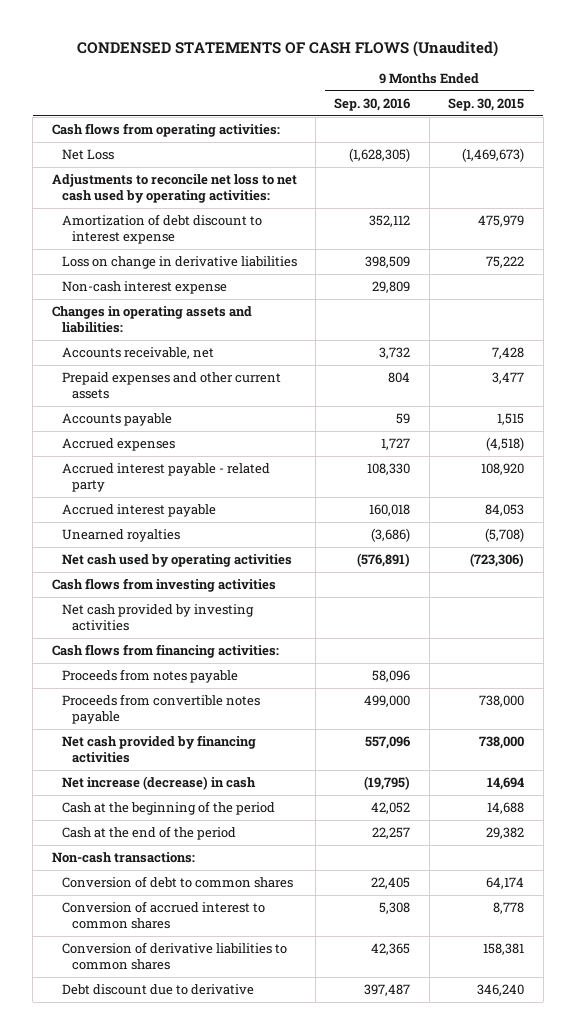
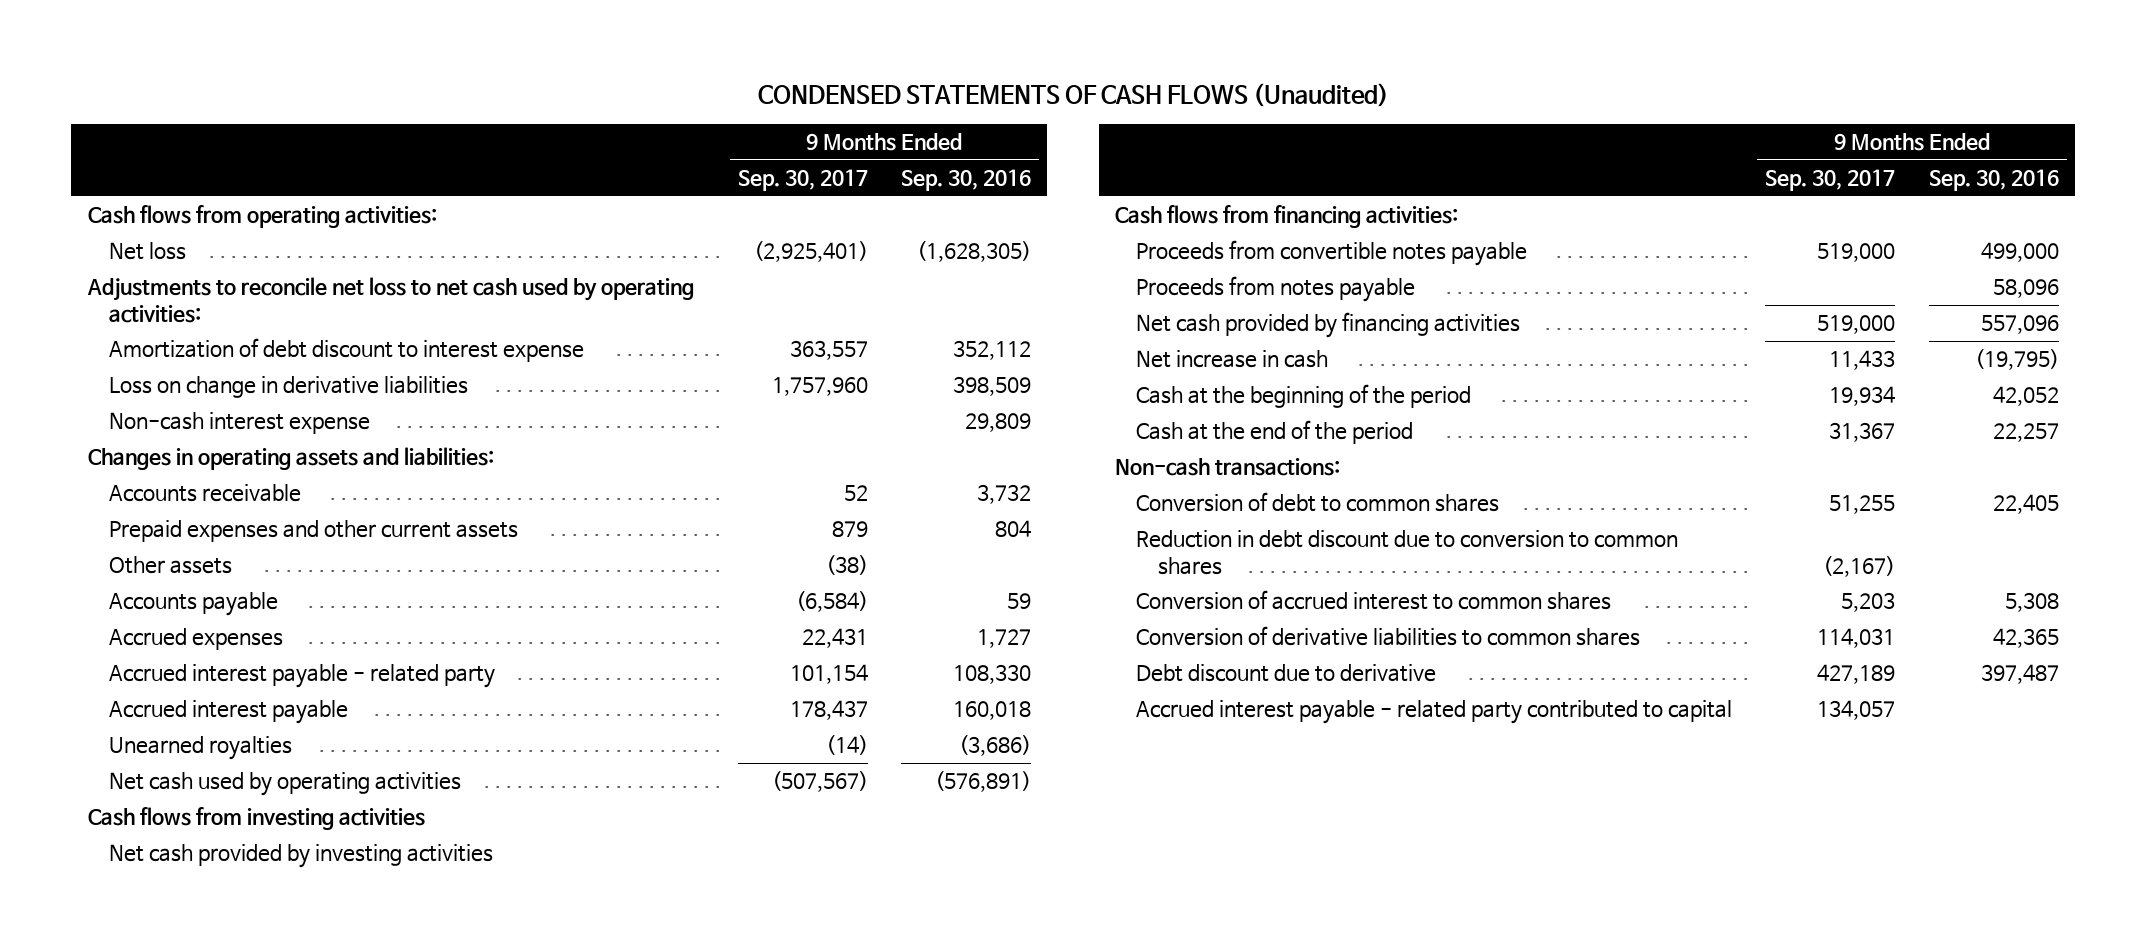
- | 9 Months Ended Sep. 30, 2016 | 9 Months Ended Sep. 30, 2015
+ | 9 Months Ended Sep. 30, 2017 | 9 Months Ended Sep. 30, 2016
- Net Loss | (1,628,305) | (1,469,673)
+ Net loss | (2,925,401) | (1,628,305)
- Accounts receivable, net | 3,732 | 7,428
+ Accounts receivable | 52 | 3,732
+ Other assets | (38) |
moved down: Proceeds from notes payable | | 58,096
- Net increase (decrease) in cash | (19,795) | 14,694
+ Net increase in cash | 11,433 | (19,795)
+ Reduction in debt discount due to conversion to common shares | (2,167) |
+ Accrued interest payable - related party contributed to capital | 134,057 |

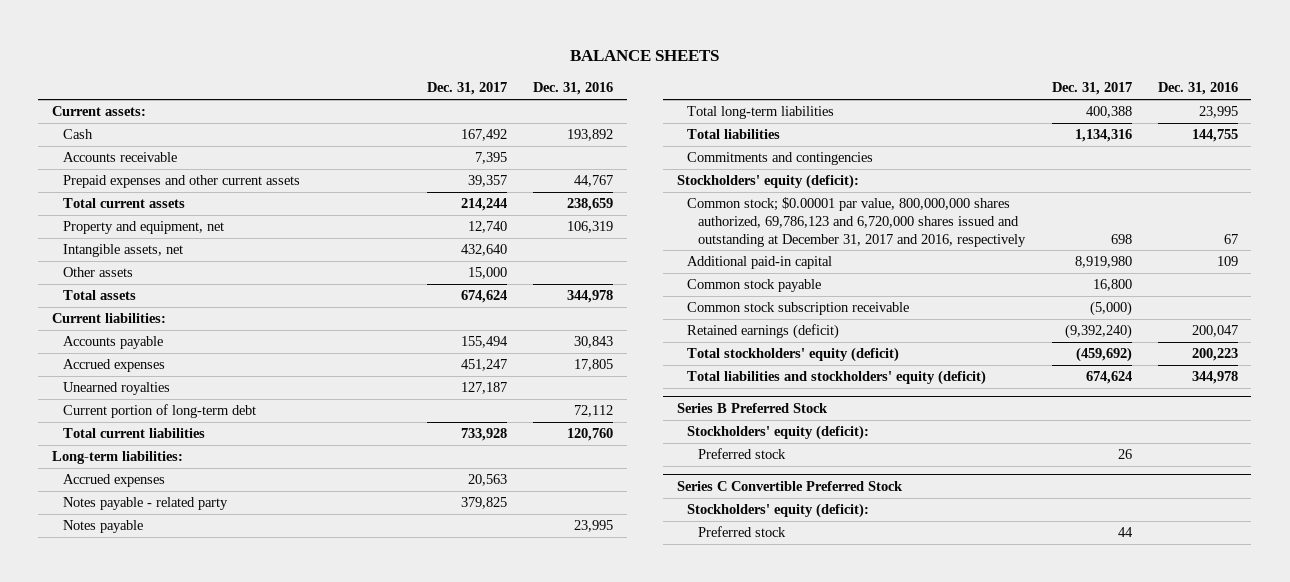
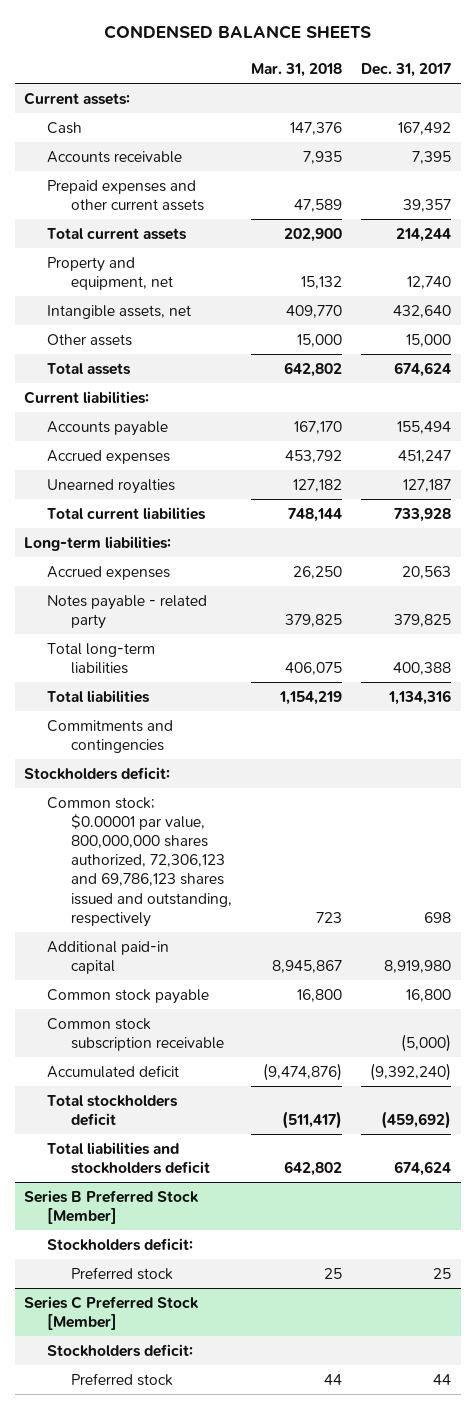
- BALANCE SHEETS
+ CONDENSED BALANCE SHEETS
- | Dec. 31, 2017 | Dec. 31, 2016
+ | Mar. 31, 2018 | Dec. 31, 2017
- Current portion of long-term debt | | 72,112
- Notes payable | | 23,995
- Stockholders' equity (deficit):
- Common stock; $0.00001 par value, 800,000,000 shares authorized, 69,786,123 and 6,720,000 shares issued and outstanding at December 31, 2017 and 2016, respectively | 698 | 67
+ Stockholders deficit:
+ Common stock; $0.00001 par value, 800,000,000 shares authorized, 72,306,123 and 69,786,123 shares issued and outstanding, respectively | 723 | 698
- Retained earnings (deficit) | (9,392,240) | 200,047
- Total stockholders' equity (deficit) | (459,692) | 200,223
- Total liabilities and stockholders' equity (deficit) | 674,624 | 344,978
- Series B Preferred Stock
- Stockholders' equity (deficit):
- Preferred stock | 26 |
- Series C Convertible Preferred Stock
- Stockholders' equity (deficit):
+ Accumulated deficit | (9,474,876) | (9,392,240)
+ Total stockholders deficit | (511,417) | (459,692)
+ Total liabilities and stockholders deficit | 642,802 | 674,624
+ Series B Preferred Stock [Member]
+ Stockholders deficit:
+ Preferred stock | 25 | 25
+ Series C Preferred Stock [Member]
+ Stockholders deficit:

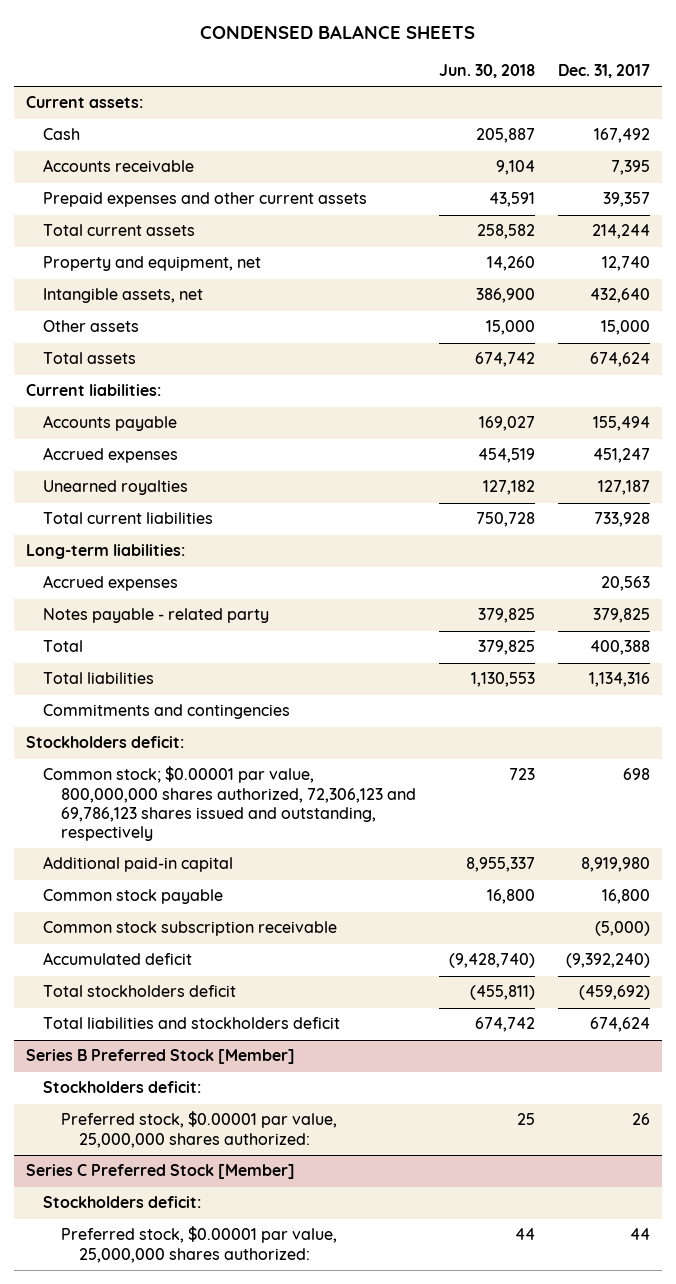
- | Mar. 31, 2018 | Dec. 31, 2017
+ | Jun. 30, 2018 | Dec. 31, 2017
- Total long-term liabilities | 406,075 | 400,388
+ Total | 379,825 | 400,388
@ Series B Preferred Stock [Member]
- Preferred stock | 25 | 25
+ Preferred stock, $0.00001 par value, 25,000,000 shares authorized: | 25 | 26
@ Series C Preferred Stock [Member]
- Preferred stock | 44 | 44
+ Preferred stock, $0.00001 par value, 25,000,000 shares authorized: | 44 | 44

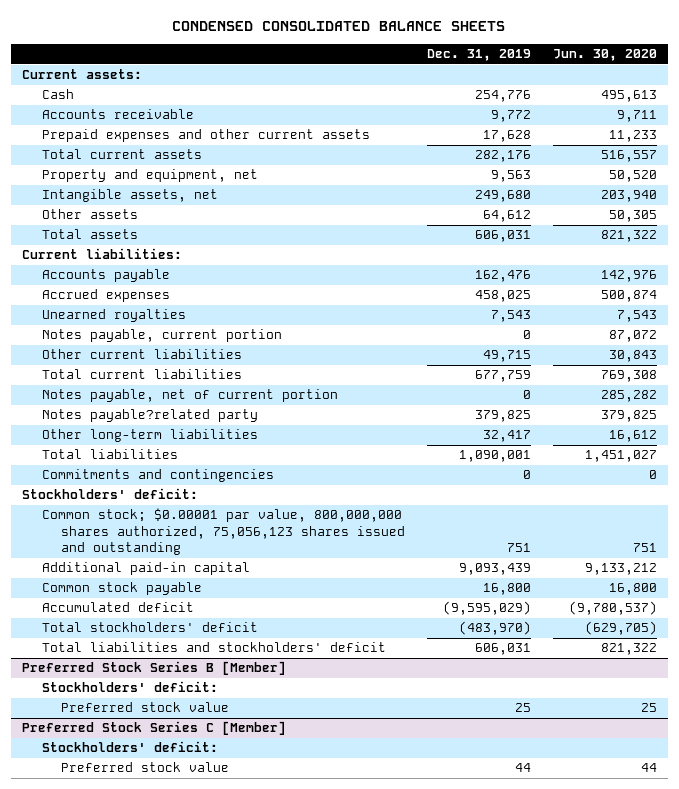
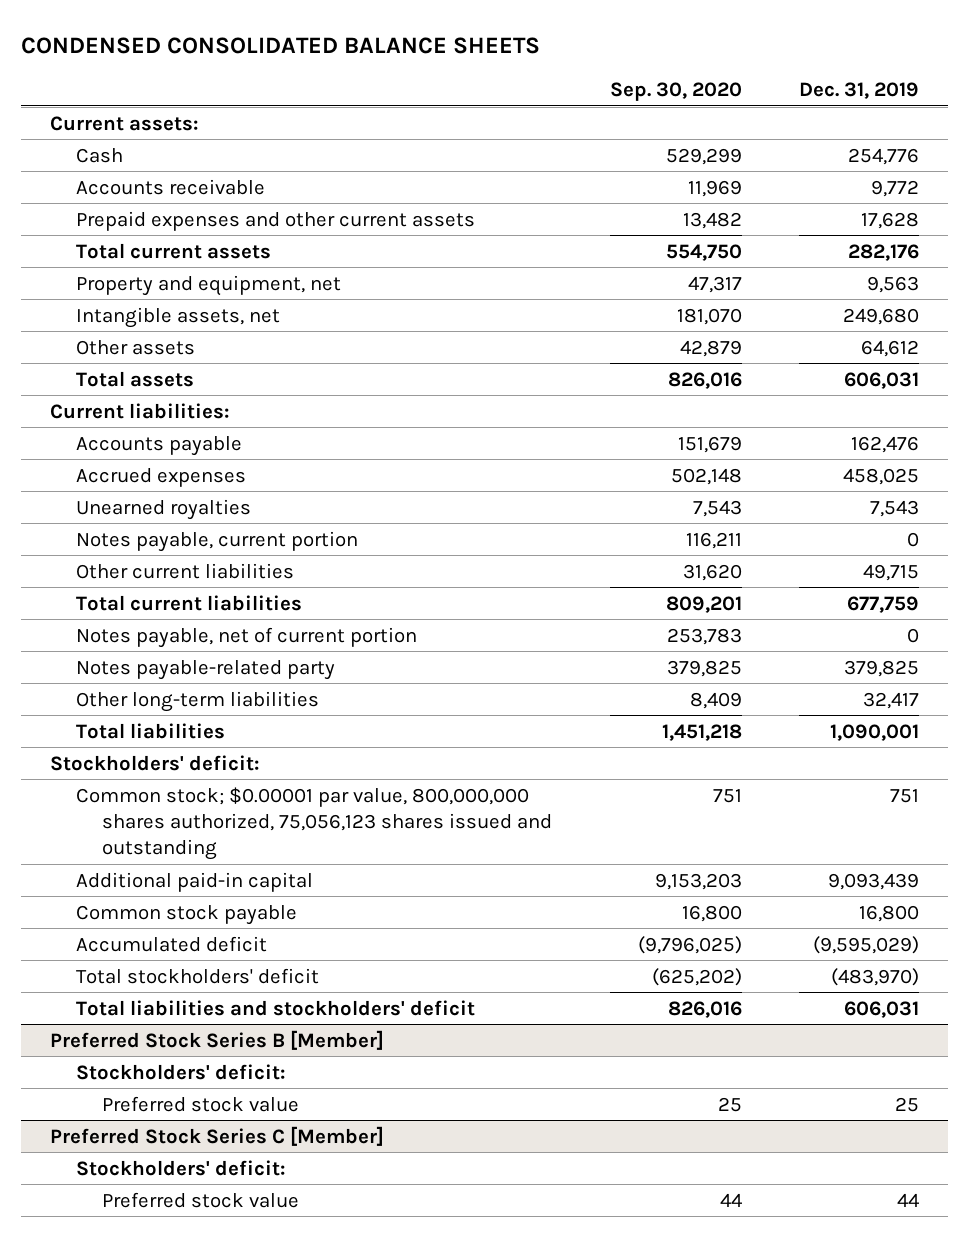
- | Dec. 31, 2019 | Jun. 30, 2020
+ | Sep. 30, 2020 | Dec. 31, 2019
- Notes payable?related party | 379,825 | 379,825
+ Notes payable-related party | 379,825 | 379,825
- Commitments and contingencies | 0 | 0

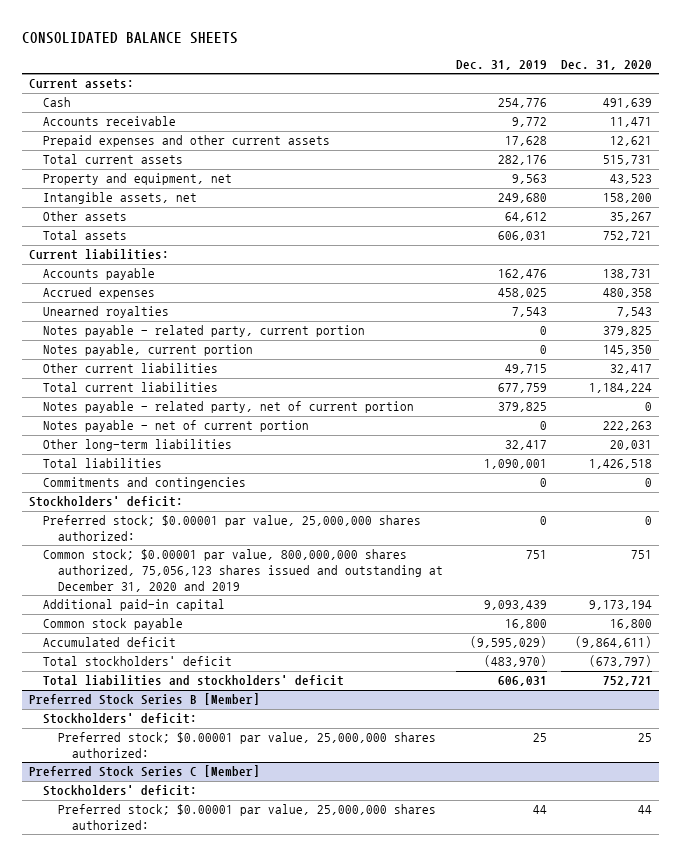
- CONDENSED CONSOLIDATED BALANCE SHEETS
+ CONSOLIDATED BALANCE SHEETS
- | Sep. 30, 2020 | Dec. 31, 2019
+ | Dec. 31, 2019 | Dec. 31, 2020
+ Notes payable - related party, current portion | 0 | 379,825
- Notes payable, net of current portion | 253,783 | 0
- Notes payable-related party | 379,825 | 379,825
+ Notes payable - related party, net of current portion | 379,825 | 0
+ Notes payable - net of current portion | 0 | 222,263
+ Commitments and contingencies | 0 | 0
- Common stock; $0.00001 par value, 800,000,000 shares authorized, 75,056,123 shares issued and outstanding | 751 | 751
+ Preferred stock; $0.00001 par value, 25,000,000 shares authorized: | 0 | 0
+ Common stock; $0.00001 par value, 800,000,000 shares authorized, 75,056,123 shares issued and outstanding at December 31, 2020 and 2019 | 751 | 751
@ Preferred Stock Series B [Member]
- Preferred stock value | 25 | 25
+ Preferred stock; $0.00001 par value, 25,000,000 shares authorized: | 25 | 25
@ Preferred Stock Series C [Member]
- Preferred stock value | 44 | 44
+ Preferred stock; $0.00001 par value, 25,000,000 shares authorized: | 44 | 44

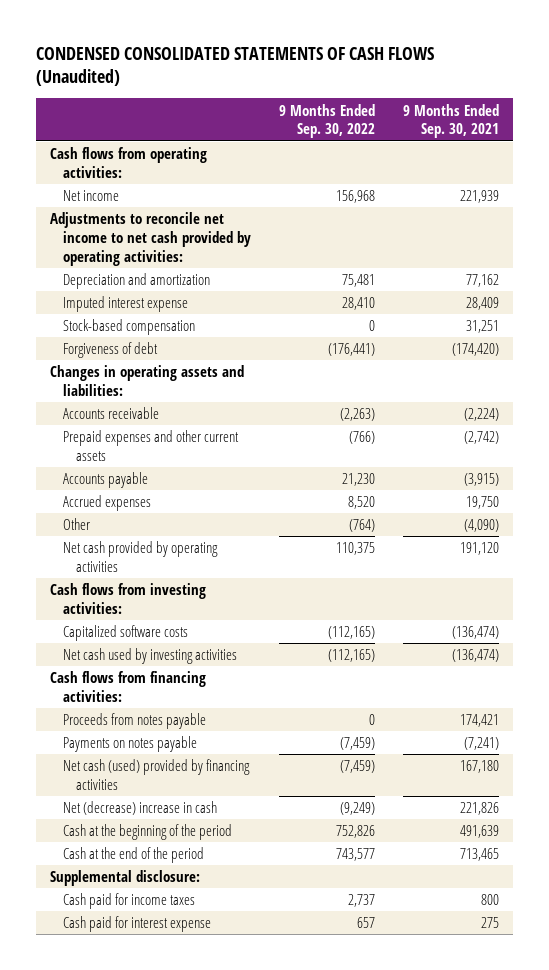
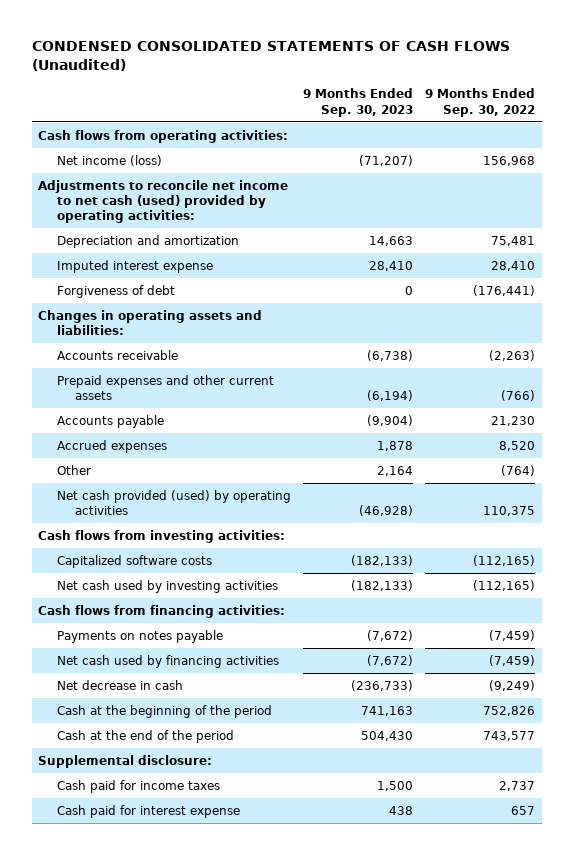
- | 9 Months Ended Sep. 30, 2022 | 9 Months Ended Sep. 30, 2021
+ | 9 Months Ended Sep. 30, 2023 | 9 Months Ended Sep. 30, 2022
- Net income | 156,968 | 221,939
- Adjustments to reconcile net income to net cash provided by operating activities:
+ Net income (loss) | (71,207) | 156,968
+ Adjustments to reconcile net income to net cash (used) provided by operating activities:
- Stock-based compensation | 0 | 31,251
- Net cash provided by operating activities | 110,375 | 191,120
+ Net cash provided (used) by operating activities | (46,928) | 110,375
- Proceeds from notes payable | 0 | 174,421
- Net cash (used) provided by financing activities | (7,459) | 167,180
- Net (decrease) increase in cash | (9,249) | 221,826
+ Net cash used by financing activities | (7,672) | (7,459)
+ Net decrease in cash | (236,733) | (9,249)

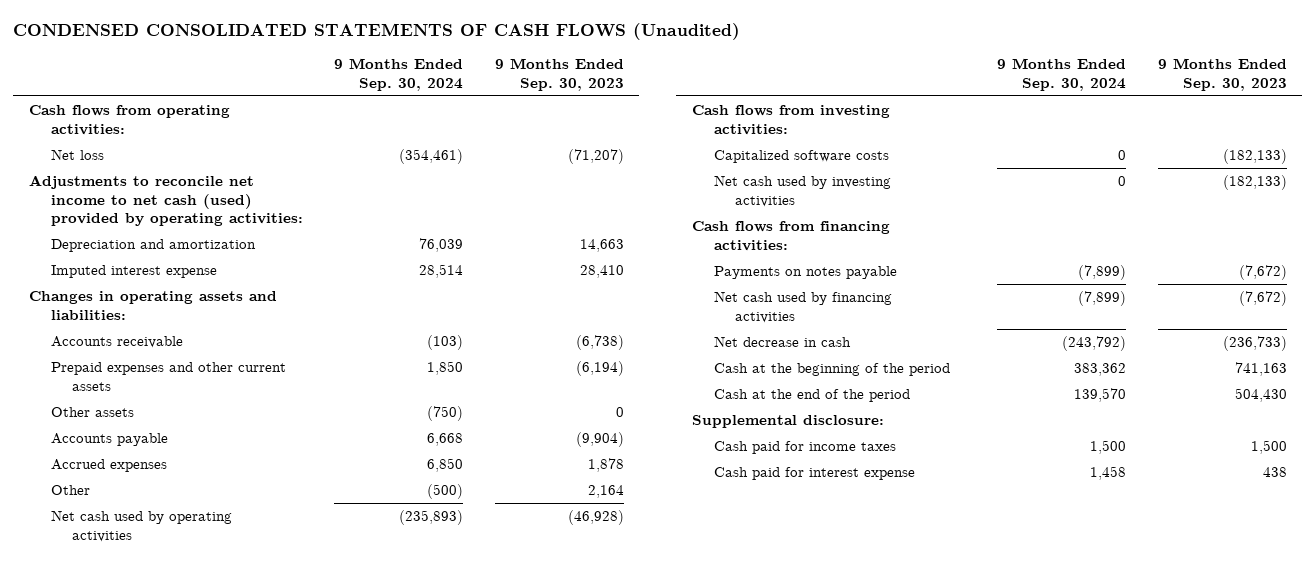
- | 9 Months Ended Sep. 30, 2023 | 9 Months Ended Sep. 30, 2022
+ | 9 Months Ended Sep. 30, 2024 | 9 Months Ended Sep. 30, 2023
- Net income (loss) | (71,207) | 156,968
+ Net loss | (354,461) | (71,207)
- Forgiveness of debt | 0 | (176,441)
+ Other assets | (750) | 0
- Net cash provided (used) by operating activities | (46,928) | 110,375
+ Net cash used by operating activities | (235,893) | (46,928)

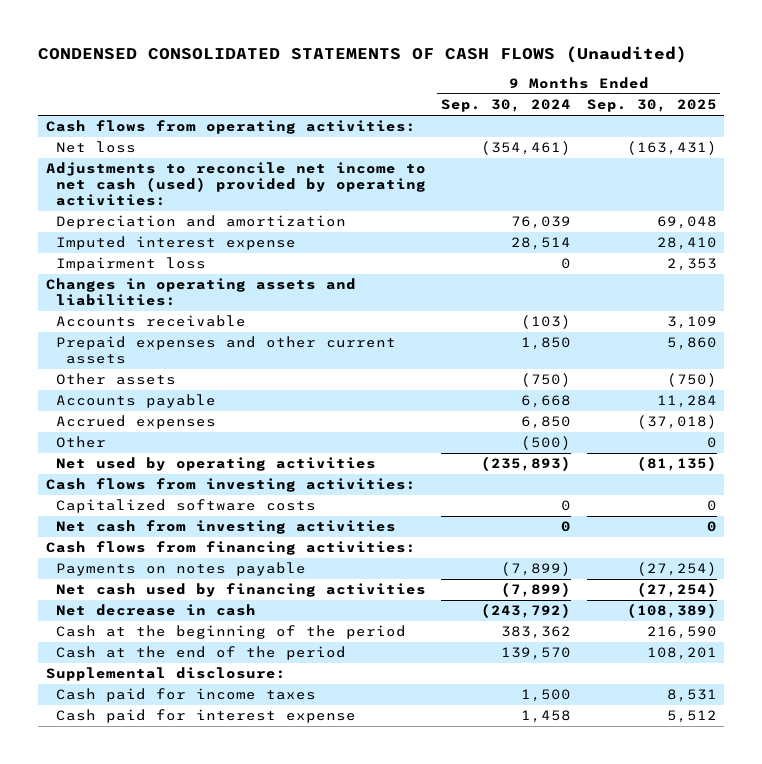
- | 9 Months Ended Sep. 30, 2024 | 9 Months Ended Sep. 30, 2023
+ | 9 Months Ended Sep. 30, 2024 | 9 Months Ended Sep. 30, 2025
+ Impairment loss | 0 | 2,353
- Net cash used by operating activities | (235,893) | (46,928)
+ Net used by operating activities | (235,893) | (81,135)
- Net cash used by investing activities | 0 | (182,133)
+ Net cash from investing activities | 0 | 0

